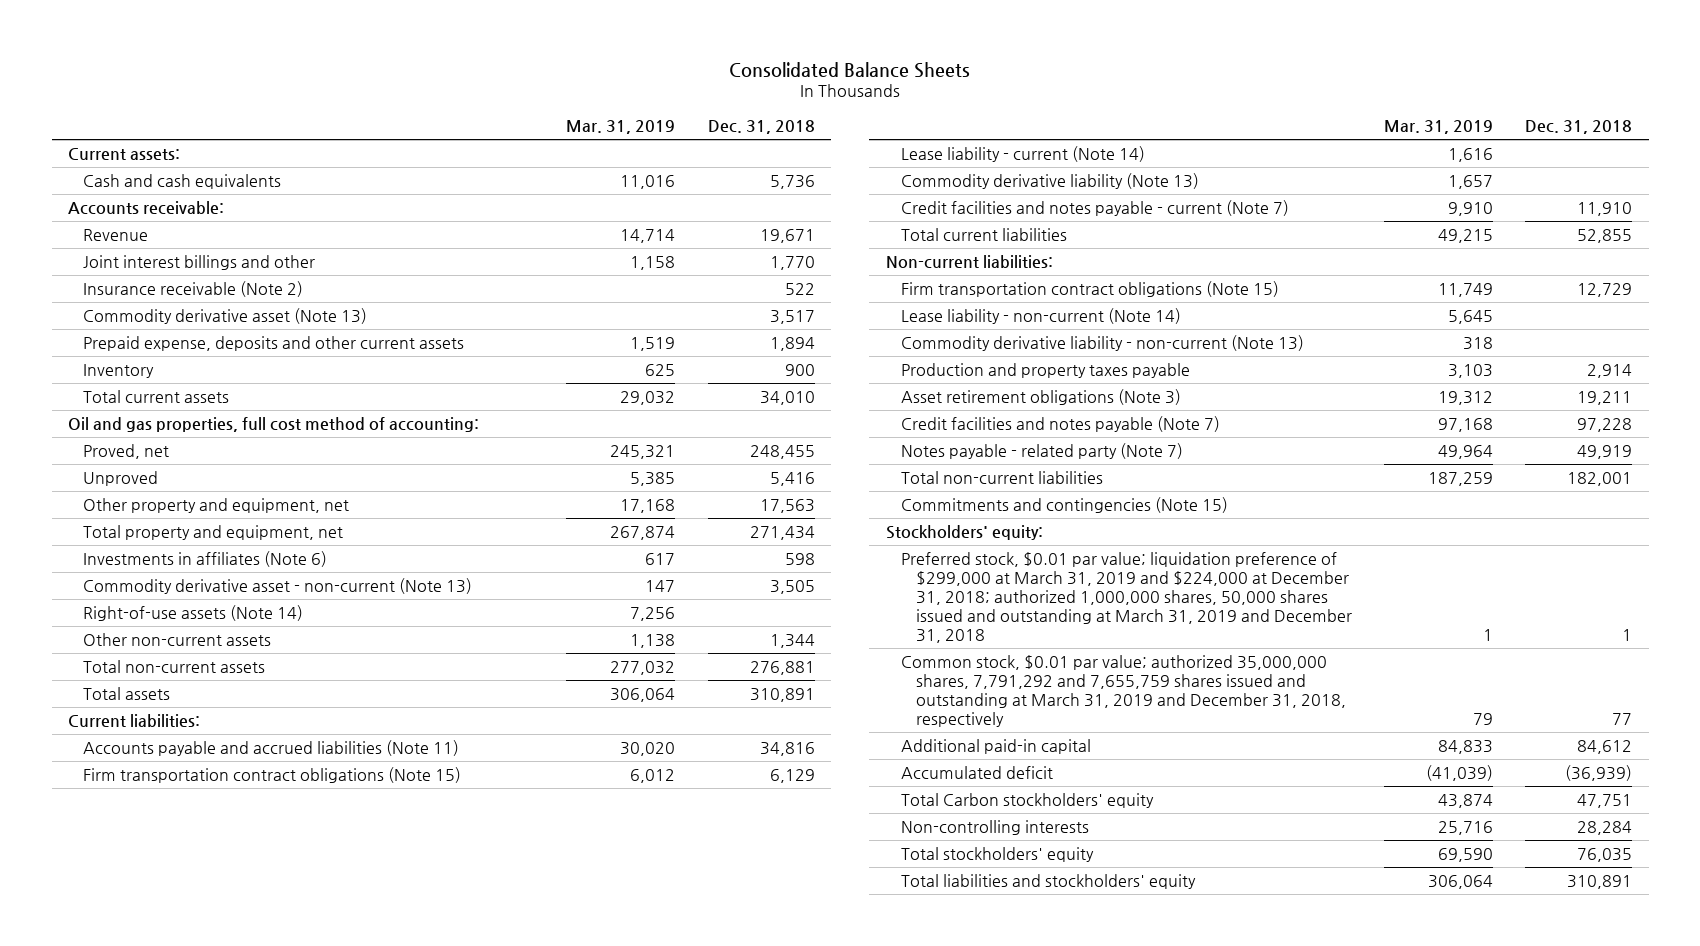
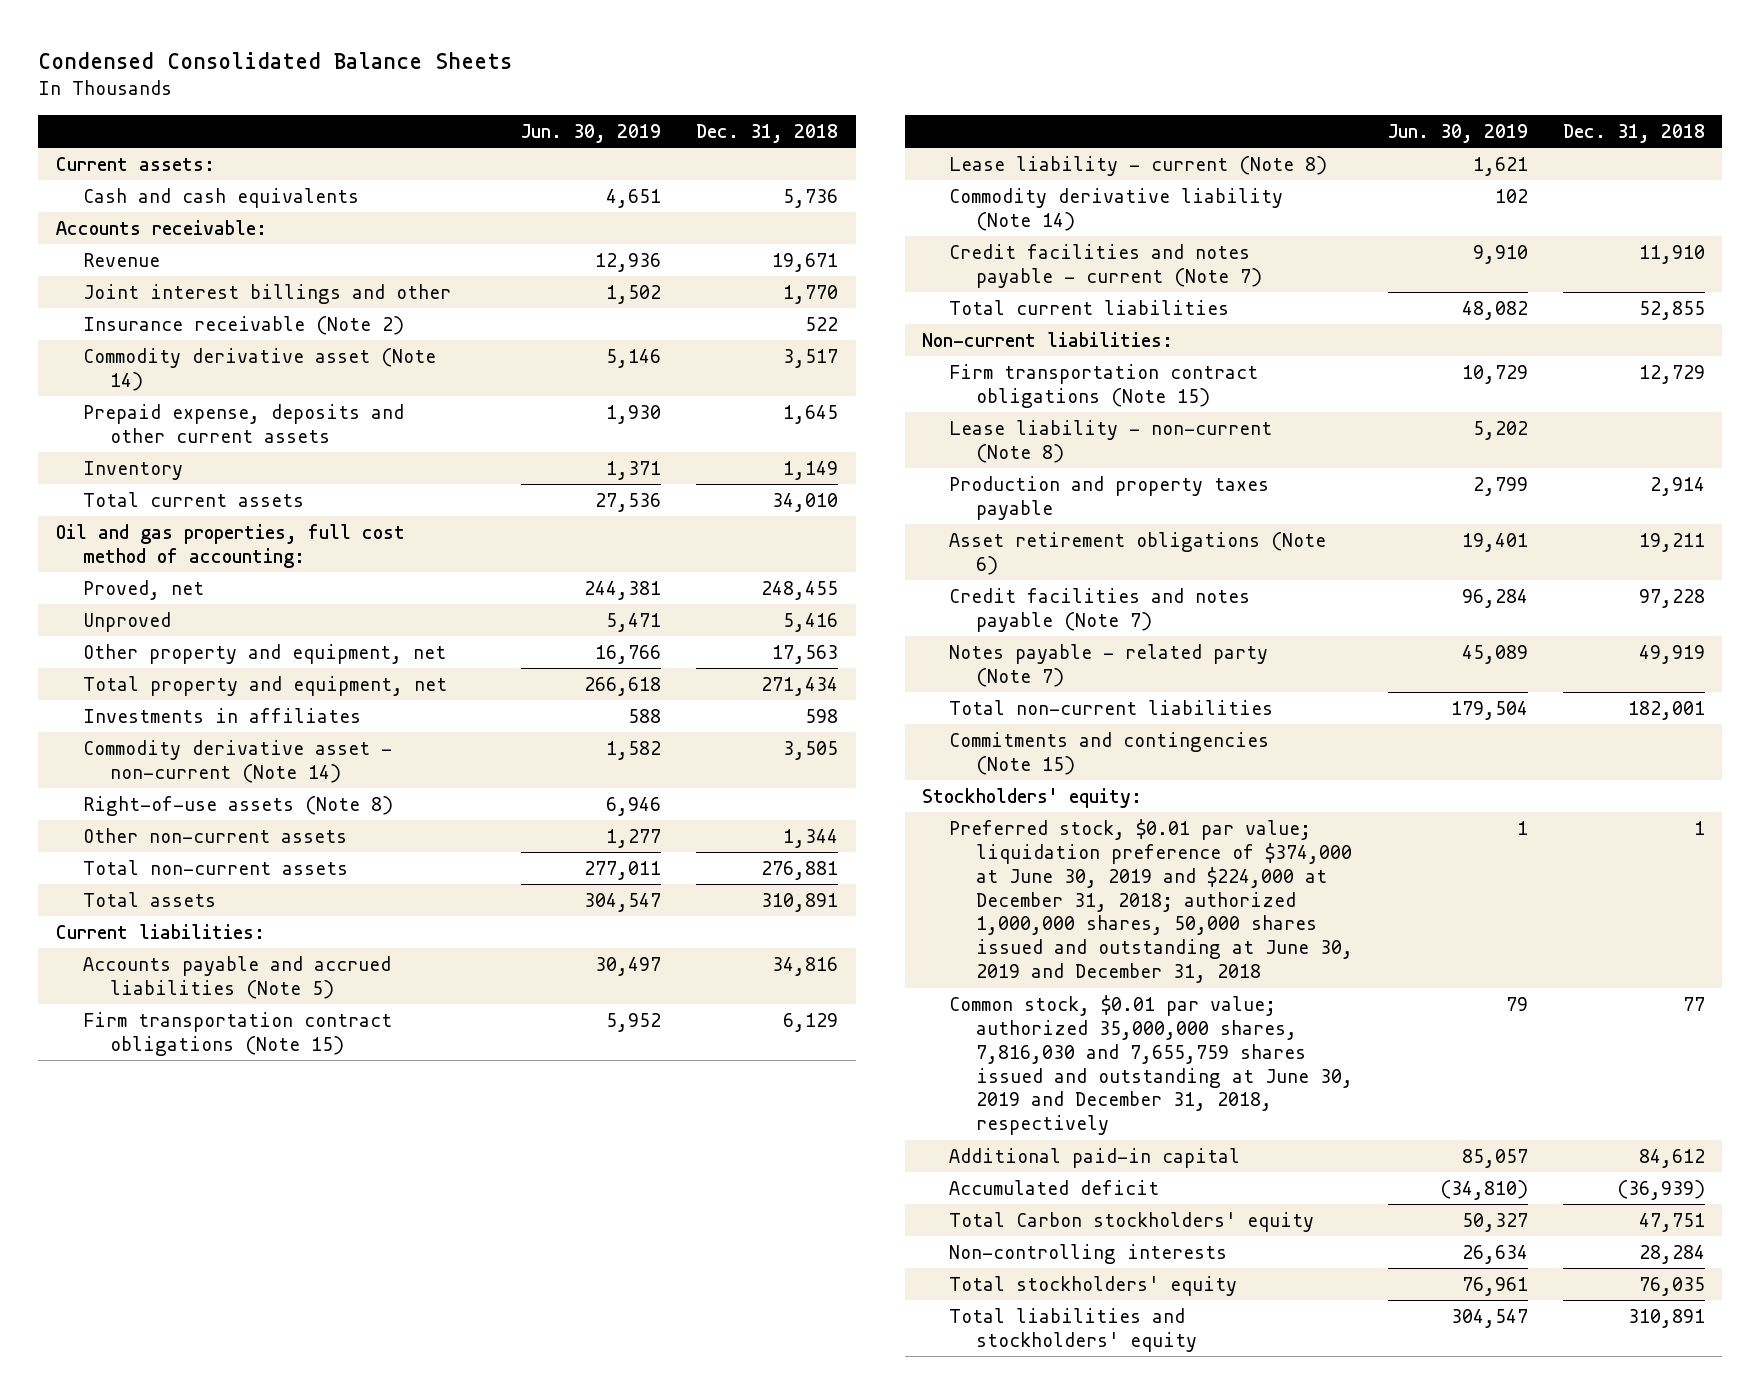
- Consolidated Balance Sheets
+ Condensed Consolidated Balance Sheets
- | Mar. 31, 2019 | Dec. 31, 2018
+ | Jun. 30, 2019 | Dec. 31, 2018
- Commodity derivative asset (Note 13) | | 3,517
- Prepaid expense, deposits and other current assets | 1,519 | 1,894
- Inventory | 625 | 900
+ Commodity derivative asset (Note 14) | 5,146 | 3,517
+ Prepaid expense, deposits and other current assets | 1,930 | 1,645
+ Inventory | 1,371 | 1,149
- Investments in affiliates (Note 6) | 617 | 598
- Commodity derivative asset - non-current (Note 13) | 147 | 3,505
- Right-of-use assets (Note 14) | 7,256 |
+ Investments in affiliates | 588 | 598
+ Commodity derivative asset - non-current (Note 14) | 1,582 | 3,505
+ Right-of-use assets (Note 8) | 6,946 |
- Accounts payable and accrued liabilities (Note 11) | 30,020 | 34,816
+ Accounts payable and accrued liabilities (Note 5) | 30,497 | 34,816
- Lease liability - current (Note 14) | 1,616 |
- Commodity derivative liability (Note 13) | 1,657 |
+ Lease liability - current (Note 8) | 1,621 |
+ Commodity derivative liability (Note 14) | 102 |
- Lease liability - non-current (Note 14) | 5,645 |
- Commodity derivative liability - non-current (Note 13) | 318 |
+ Lease liability - non-current (Note 8) | 5,202 |
- Asset retirement obligations (Note 3) | 19,312 | 19,211
+ Asset retirement obligations (Note 6) | 19,401 | 19,211
- Preferred stock, $0.01 par value; liquidation preference of $299,000 at March 31, 2019 and $224,000 at December 31, 2018; authorized 1,000,000 shares, 50,000 shares issued and outstanding at March 31, 2019 and December 31, 2018 | 1 | 1
- Common stock, $0.01 par value; authorized 35,000,000 shares, 7,791,292 and 7,655,759 shares issued and outstanding at March 31, 2019 and December 31, 2018, respectively | 79 | 77
+ Preferred stock, $0.01 par value; liquidation preference of $374,000 at June 30, 2019 and $224,000 at December 31, 2018; authorized 1,000,000 shares, 50,000 shares issued and outstanding at June 30, 2019 and December 31, 2018 | 1 | 1
+ Common stock, $0.01 par value; authorized 35,000,000 shares, 7,816,030 and 7,655,759 shares issued and outstanding at June 30, 2019 and December 31, 2018, respectively | 79 | 77

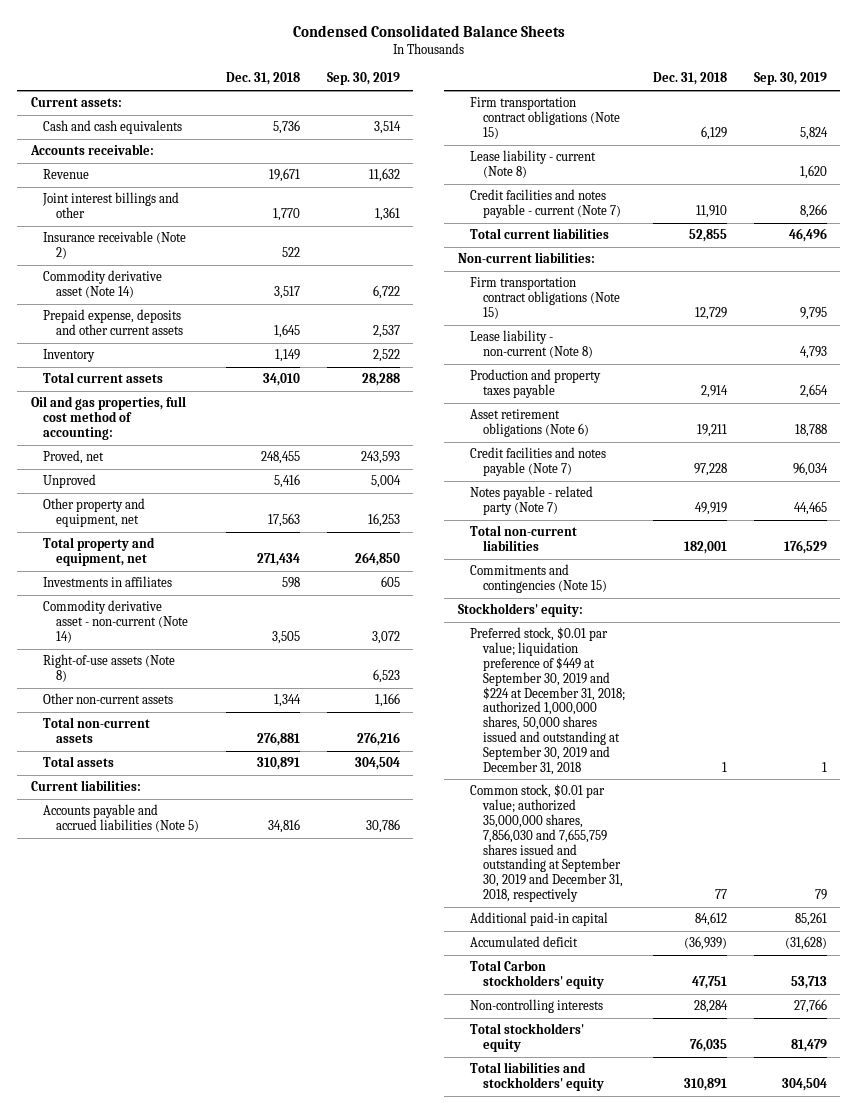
- | Jun. 30, 2019 | Dec. 31, 2018
+ | Dec. 31, 2018 | Sep. 30, 2019
- Commodity derivative liability (Note 14) | 102 |
- Preferred stock, $0.01 par value; liquidation preference of $374,000 at June 30, 2019 and $224,000 at December 31, 2018; authorized 1,000,000 shares, 50,000 shares issued and outstanding at June 30, 2019 and December 31, 2018 | 1 | 1
- Common stock, $0.01 par value; authorized 35,000,000 shares, 7,816,030 and 7,655,759 shares issued and outstanding at June 30, 2019 and December 31, 2018, respectively | 79 | 77
+ Preferred stock, $0.01 par value; liquidation preference of $449 at September 30, 2019 and $224 at December 31, 2018; authorized 1,000,000 shares, 50,000 shares issued and outstanding at September 30, 2019 and December 31, 2018 | 1 | 1
+ Common stock, $0.01 par value; authorized 35,000,000 shares, 7,856,030 and 7,655,759 shares issued and outstanding at September 30, 2019 and December 31, 2018, respectively | 77 | 79

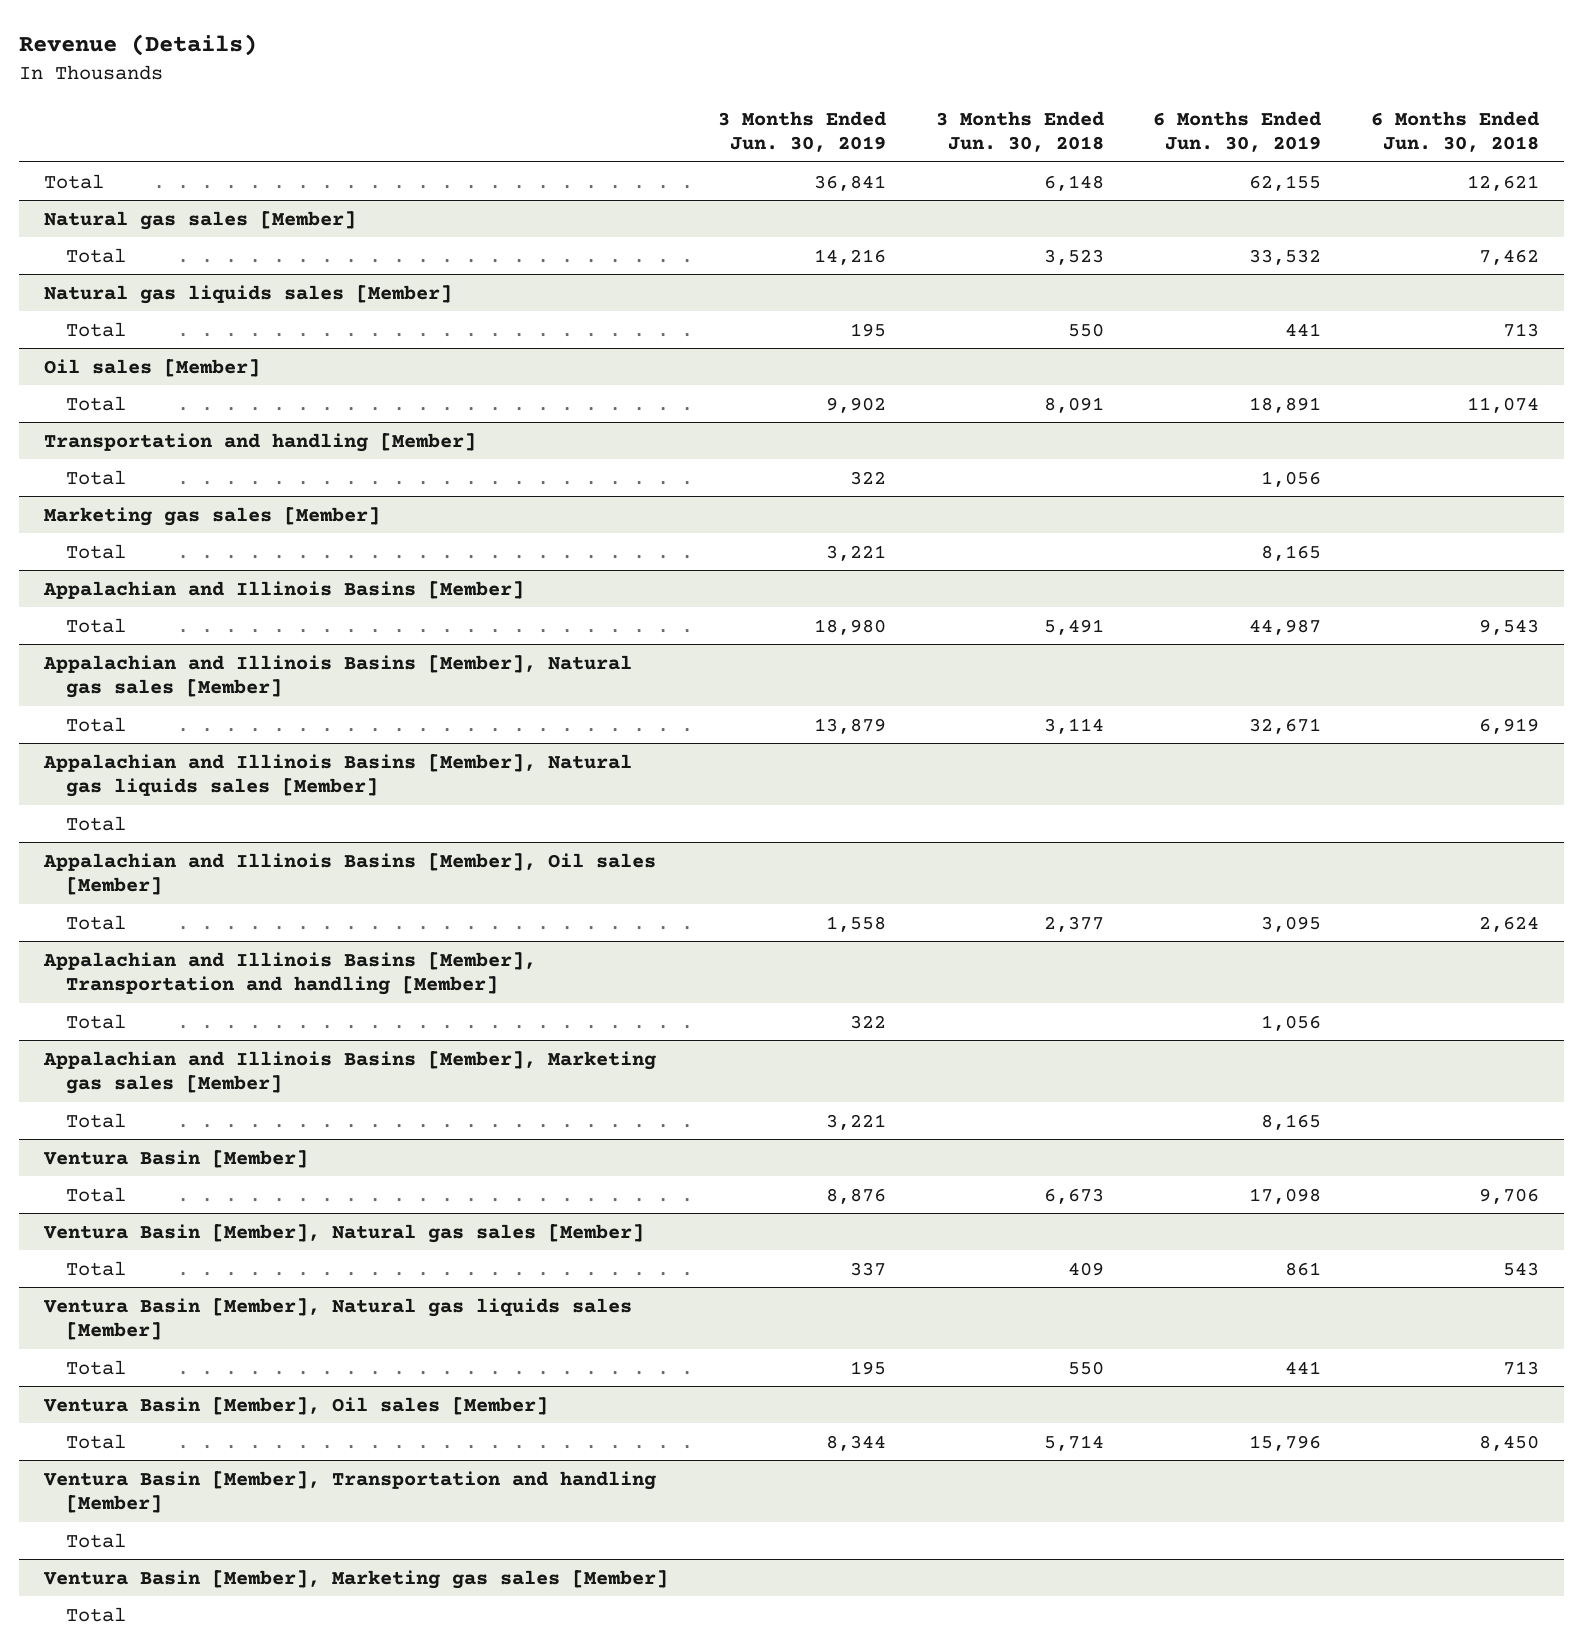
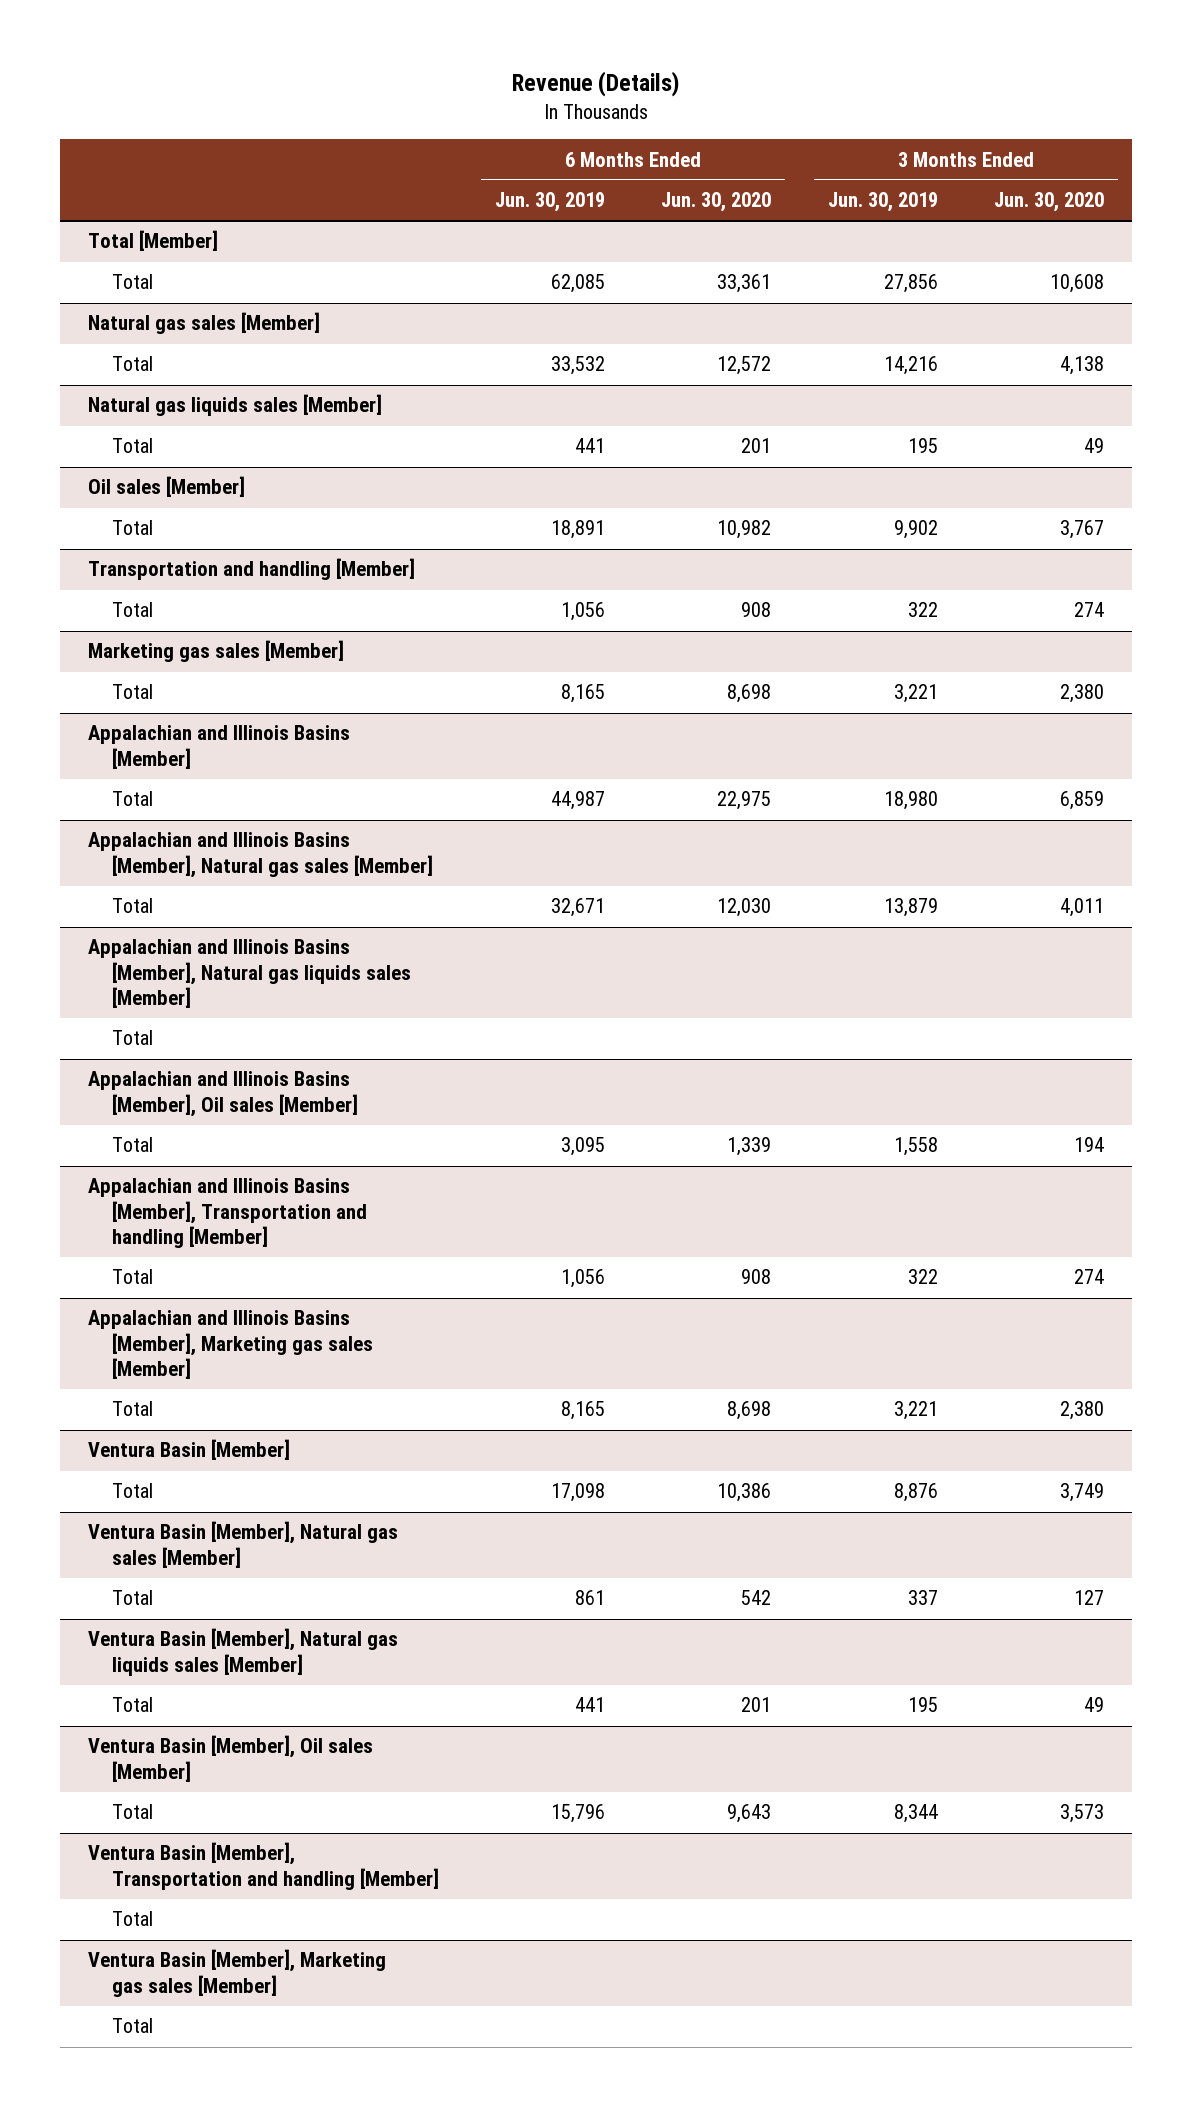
- | 3 Months Ended Jun. 30, 2019 | 3 Months Ended Jun. 30, 2018 | 6 Months Ended Jun. 30, 2019 | 6 Months Ended Jun. 30, 2018
+ | 6 Months Ended Jun. 30, 2019 | 6 Months Ended Jun. 30, 2020 | 3 Months Ended Jun. 30, 2019 | 3 Months Ended Jun. 30, 2020
- Total | 36,841 | 6,148 | 62,155 | 12,621
+ Total [Member]
+ Total | 62,085 | 33,361 | 27,856 | 10,608

